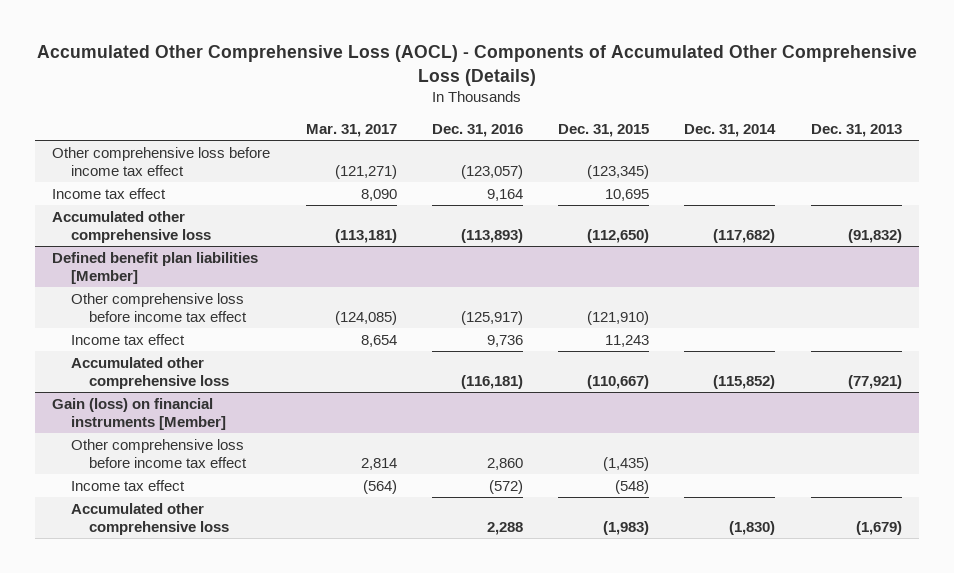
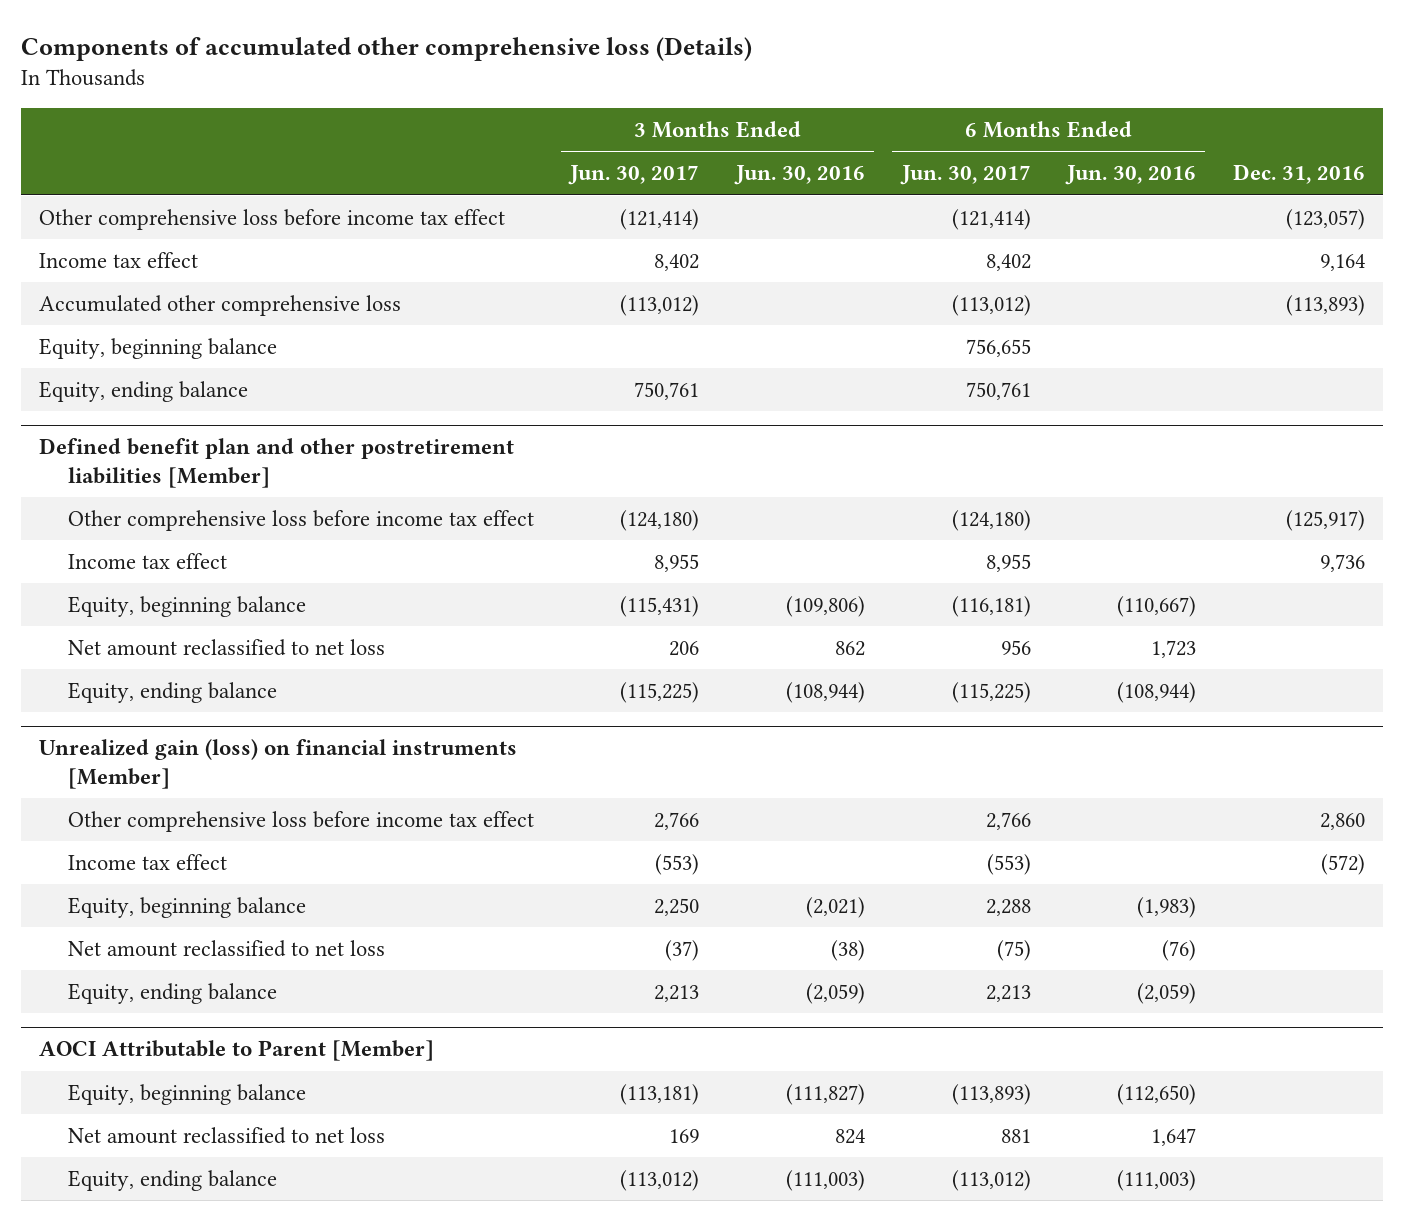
- Accumulated Other Comprehensive Loss (AOCL) - Components of Accumulated Other Comprehensive Loss (Details)
+ Components of accumulated other comprehensive loss (Details)
- | Mar. 31, 2017 | Dec. 31, 2016 | Dec. 31, 2015 | Dec. 31, 2014 | Dec. 31, 2013
+ | 3 Months Ended Jun. 30, 2017 | 3 Months Ended Jun. 30, 2016 | 6 Months Ended Jun. 30, 2017 | 6 Months Ended Jun. 30, 2016 | Dec. 31, 2016
- Defined benefit plan liabilities [Member]
+ Equity, beginning balance | | | 756,655 | |
+ Equity, ending balance | 750,761 | | 750,761 | |
+ Defined benefit plan and other postretirement liabilities [Member]
- Accumulated other comprehensive loss | | (116,181) | (110,667) | (115,852) | (77,921)
- Gain (loss) on financial instruments [Member]
+ Equity, beginning balance | (115,431) | (109,806) | (116,181) | (110,667) |
+ Net amount reclassified to net loss | 206 | 862 | 956 | 1,723 |
+ Equity, ending balance | (115,225) | (108,944) | (115,225) | (108,944) |
+ Unrealized gain (loss) on financial instruments [Member]
- Accumulated other comprehensive loss | | 2,288 | (1,983) | (1,830) | (1,679)
+ Equity, beginning balance | 2,250 | (2,021) | 2,288 | (1,983) |
+ Net amount reclassified to net loss | (37) | (38) | (75) | (76) |
+ Equity, ending balance | 2,213 | (2,059) | 2,213 | (2,059) |
+ AOCI Attributable to Parent [Member]
+ Equity, beginning balance | (113,181) | (111,827) | (113,893) | (112,650) |
+ Net amount reclassified to net loss | 169 | 824 | 881 | 1,647 |
+ Equity, ending balance | (113,012) | (111,003) | (113,012) | (111,003) |

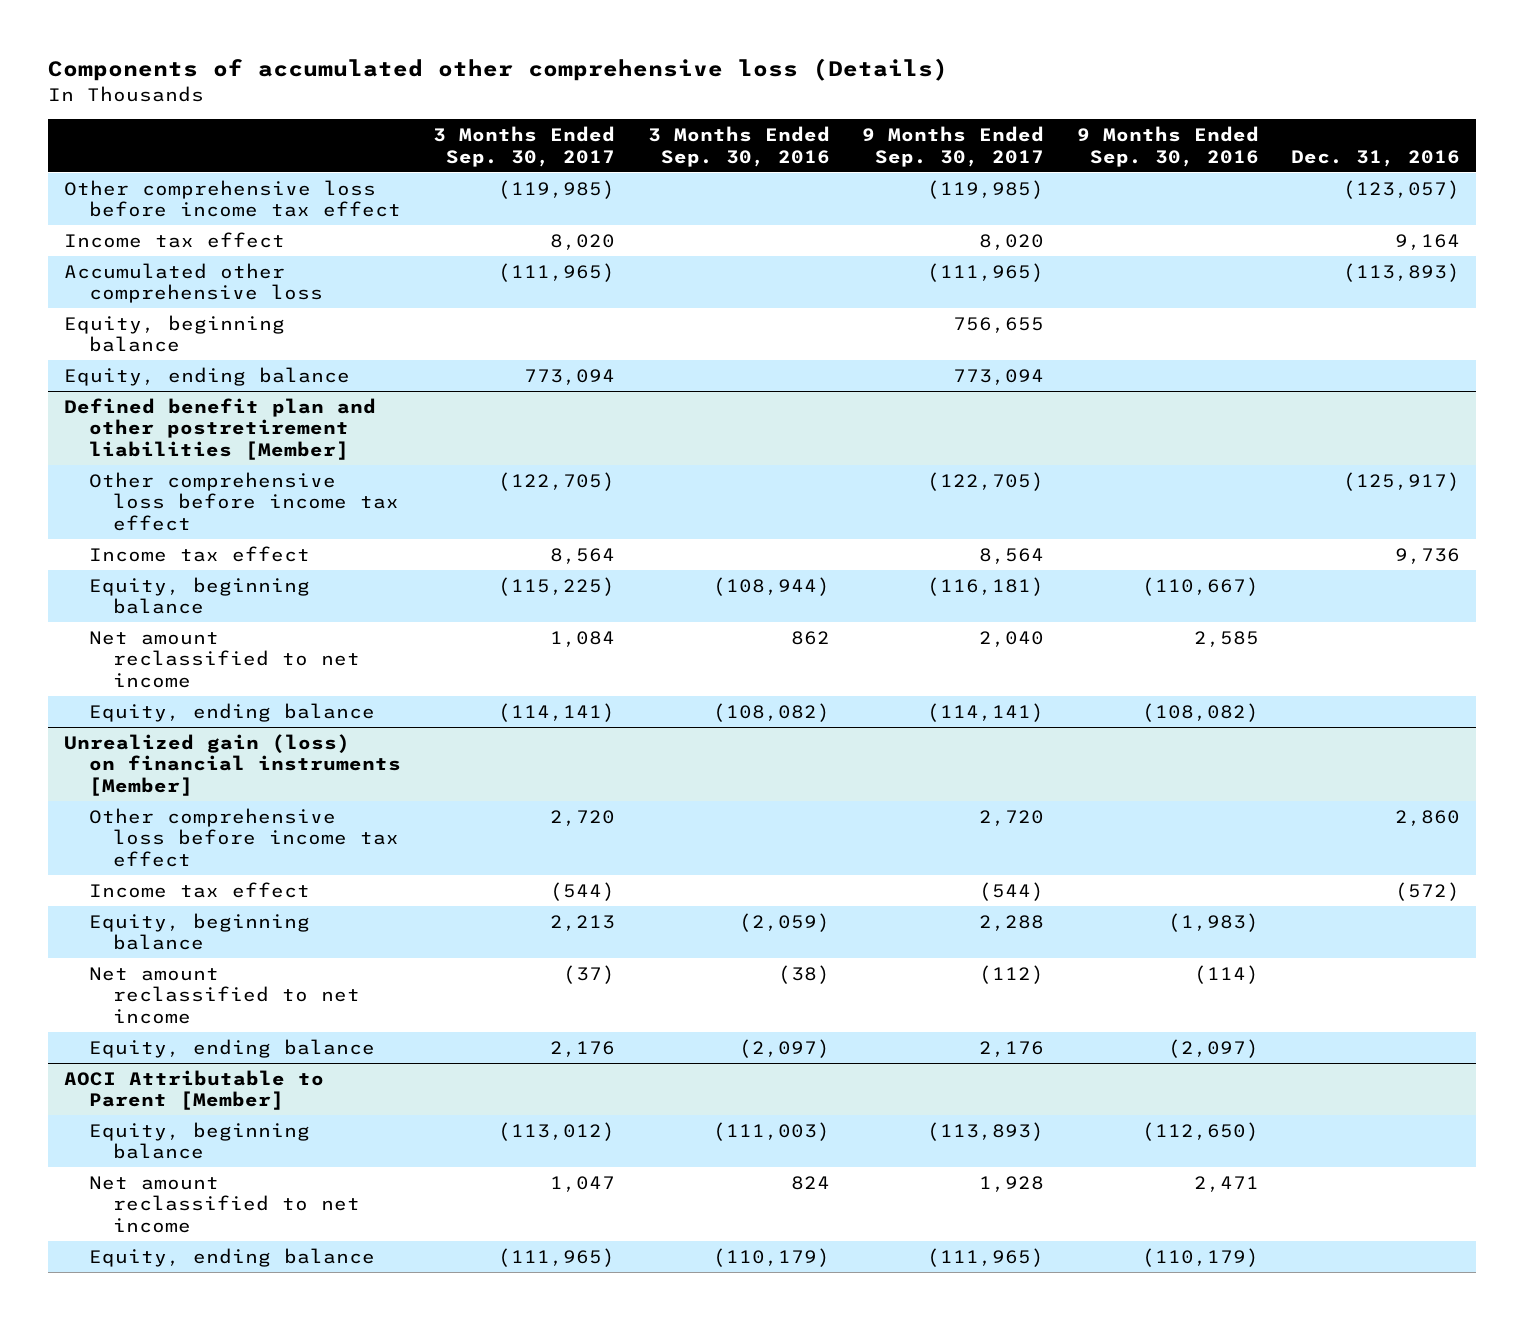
- | 3 Months Ended Jun. 30, 2017 | 3 Months Ended Jun. 30, 2016 | 6 Months Ended Jun. 30, 2017 | 6 Months Ended Jun. 30, 2016 | Dec. 31, 2016
+ | 3 Months Ended Sep. 30, 2017 | 3 Months Ended Sep. 30, 2016 | 9 Months Ended Sep. 30, 2017 | 9 Months Ended Sep. 30, 2016 | Dec. 31, 2016
@ Defined benefit plan and other postretirement liabilities [Member]
- Net amount reclassified to net loss | 206 | 862 | 956 | 1,723 |
+ Net amount reclassified to net income | 1,084 | 862 | 2,040 | 2,585 |
@ Unrealized gain (loss) on financial instruments [Member]
- Net amount reclassified to net loss | (37) | (38) | (75) | (76) |
+ Net amount reclassified to net income | (37) | (38) | (112) | (114) |
@ AOCI Attributable to Parent [Member]
- Net amount reclassified to net loss | 169 | 824 | 881 | 1,647 |
+ Net amount reclassified to net income | 1,047 | 824 | 1,928 | 2,471 |

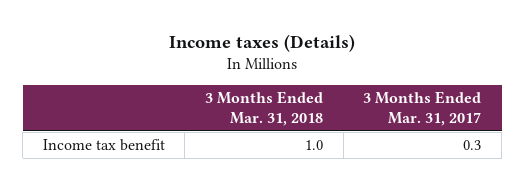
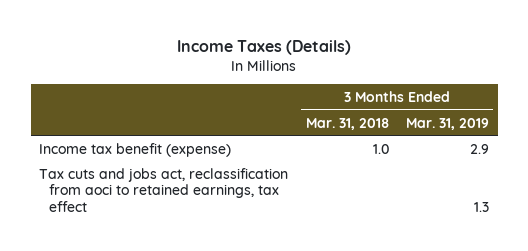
- Income taxes (Details)
+ Income Taxes (Details)
- | 3 Months Ended Mar. 31, 2018 | 3 Months Ended Mar. 31, 2017
+ | 3 Months Ended Mar. 31, 2018 | 3 Months Ended Mar. 31, 2019
- Income tax benefit | 1.0 | 0.3
+ Income tax benefit (expense) | 1.0 | 2.9
+ Tax cuts and jobs act, reclassification from aoci to retained earnings, tax effect | | 1.3

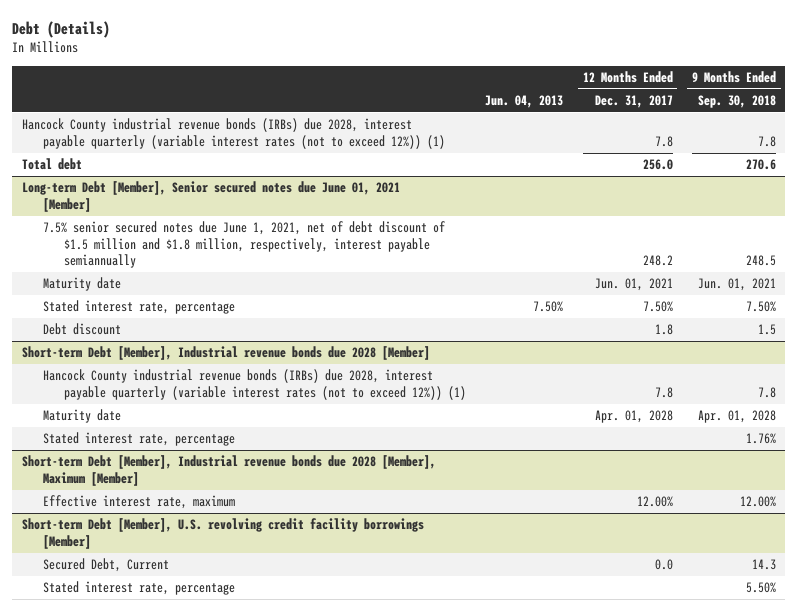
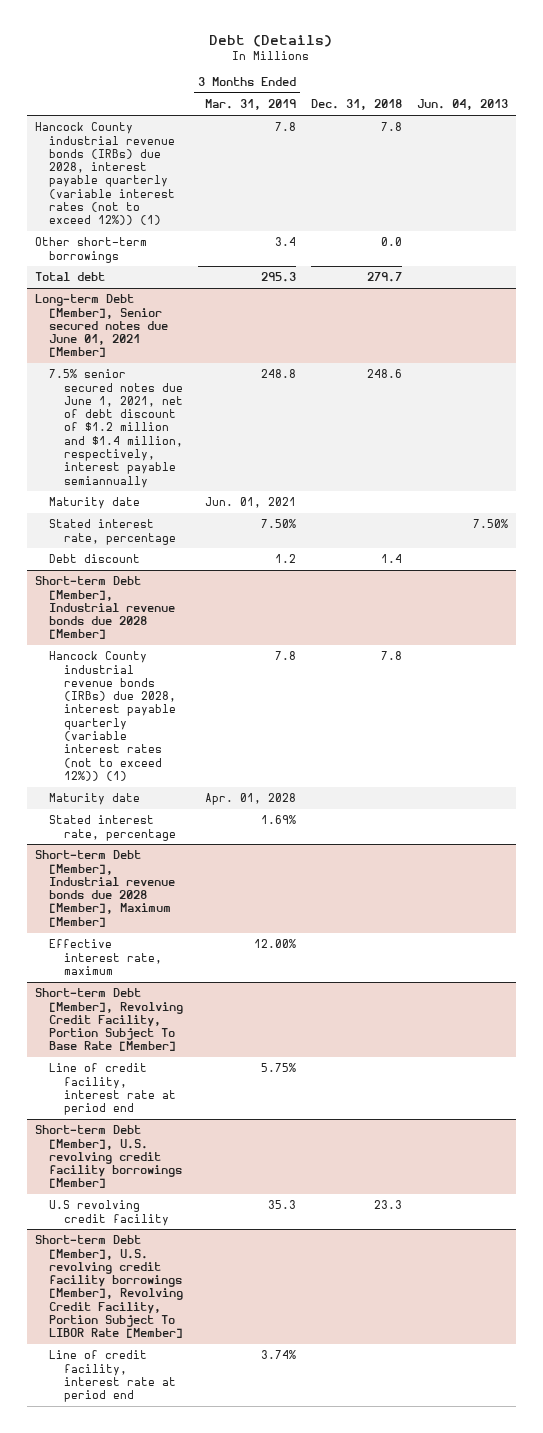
- | Jun. 04, 2013 | 12 Months Ended Dec. 31, 2017 | 9 Months Ended Sep. 30, 2018
+ | 3 Months Ended Mar. 31, 2019 | Dec. 31, 2018 | Jun. 04, 2013
+ Other short-term borrowings | 3.4 | 0.0 |
@ Long-term Debt [Member], Senior secured notes due June 01, 2021 [Member]
- 7.5% senior secured notes due June 1, 2021, net of debt discount of $1.5 million and $1.8 million, respectively, interest payable semiannually | | 248.2 | 248.5
+ 7.5% senior secured notes due June 1, 2021, net of debt discount of $1.2 million and $1.4 million, respectively, interest payable semiannually | 248.8 | 248.6 |
+ Short-term Debt [Member], Revolving Credit Facility, Portion Subject To Base Rate [Member]
+ Line of credit facility, interest rate at period end | 5.75% | |
@ Short-term Debt [Member], U.S. revolving credit facility borrowings [Member]
- Secured Debt, Current | | 0.0 | 14.3
- Stated interest rate, percentage | | | 5.50%
+ U.S revolving credit facility | 35.3 | 23.3 |
+ Short-term Debt [Member], U.S. revolving credit facility borrowings [Member], Revolving Credit Facility, Portion Subject To LIBOR Rate [Member]
+ Line of credit facility, interest rate at period end | 3.74% | |

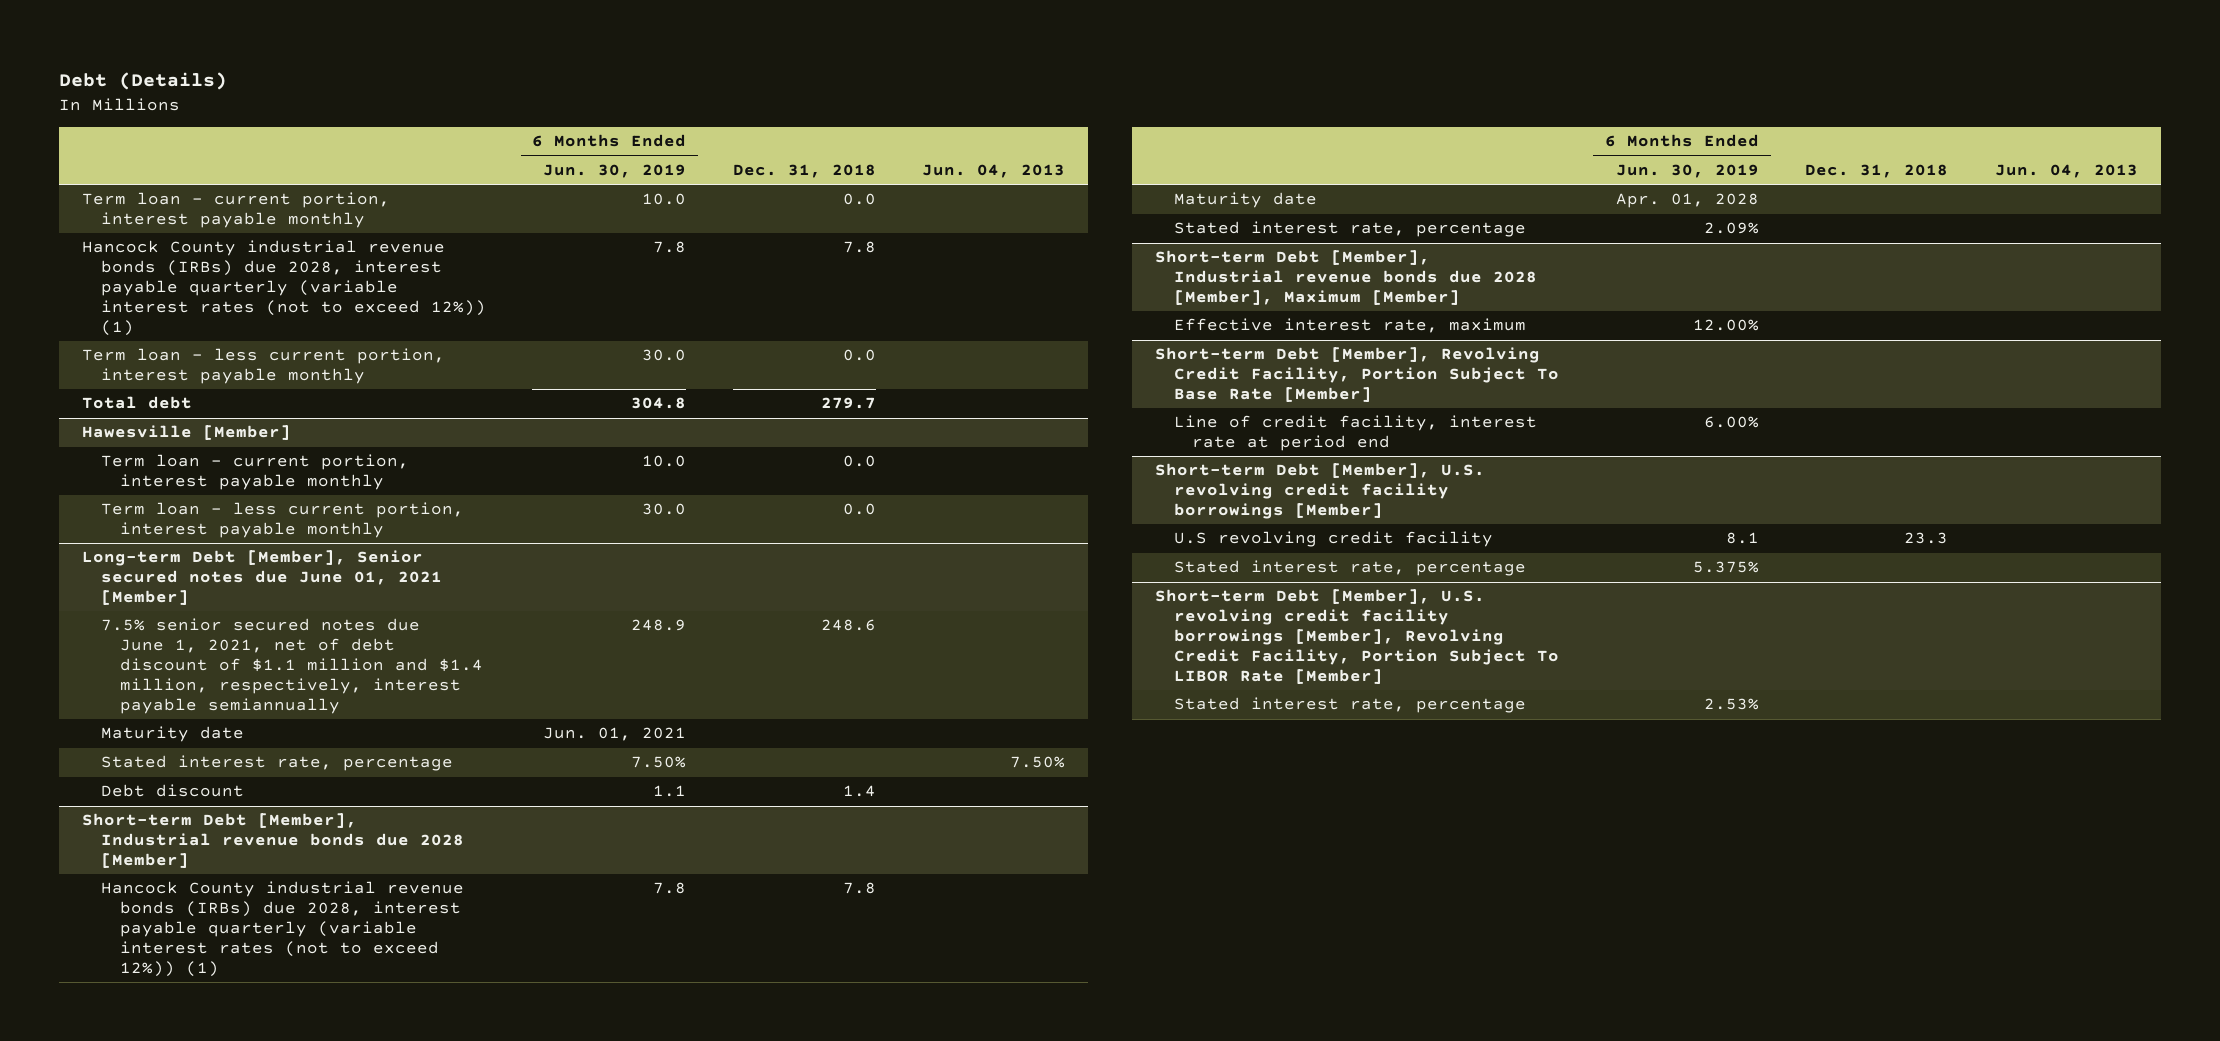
- | 3 Months Ended Mar. 31, 2019 | Dec. 31, 2018 | Jun. 04, 2013
+ | 6 Months Ended Jun. 30, 2019 | Dec. 31, 2018 | Jun. 04, 2013
+ Term loan - current portion, interest payable monthly | 10.0 | 0.0 |
- Other short-term borrowings | 3.4 | 0.0 |
+ Term loan - less current portion, interest payable monthly | 30.0 | 0.0 |
+ Hawesville [Member]
+ Term loan - current portion, interest payable monthly | 10.0 | 0.0 |
+ Term loan - less current portion, interest payable monthly | 30.0 | 0.0 |
@ Long-term Debt [Member], Senior secured notes due June 01, 2021 [Member]
- 7.5% senior secured notes due June 1, 2021, net of debt discount of $1.2 million and $1.4 million, respectively, interest payable semiannually | 248.8 | 248.6 |
+ 7.5% senior secured notes due June 1, 2021, net of debt discount of $1.1 million and $1.4 million, respectively, interest payable semiannually | 248.9 | 248.6 |
@ Short-term Debt [Member], U.S. revolving credit facility borrowings [Member]
+ Stated interest rate, percentage | 5.375% | |
@ Short-term Debt [Member], U.S. revolving credit facility borrowings [Member], Revolving Credit Facility, Portion Subject To LIBOR Rate [Member]
- Line of credit facility, interest rate at period end | 3.74% | |
+ Stated interest rate, percentage | 2.53% | |

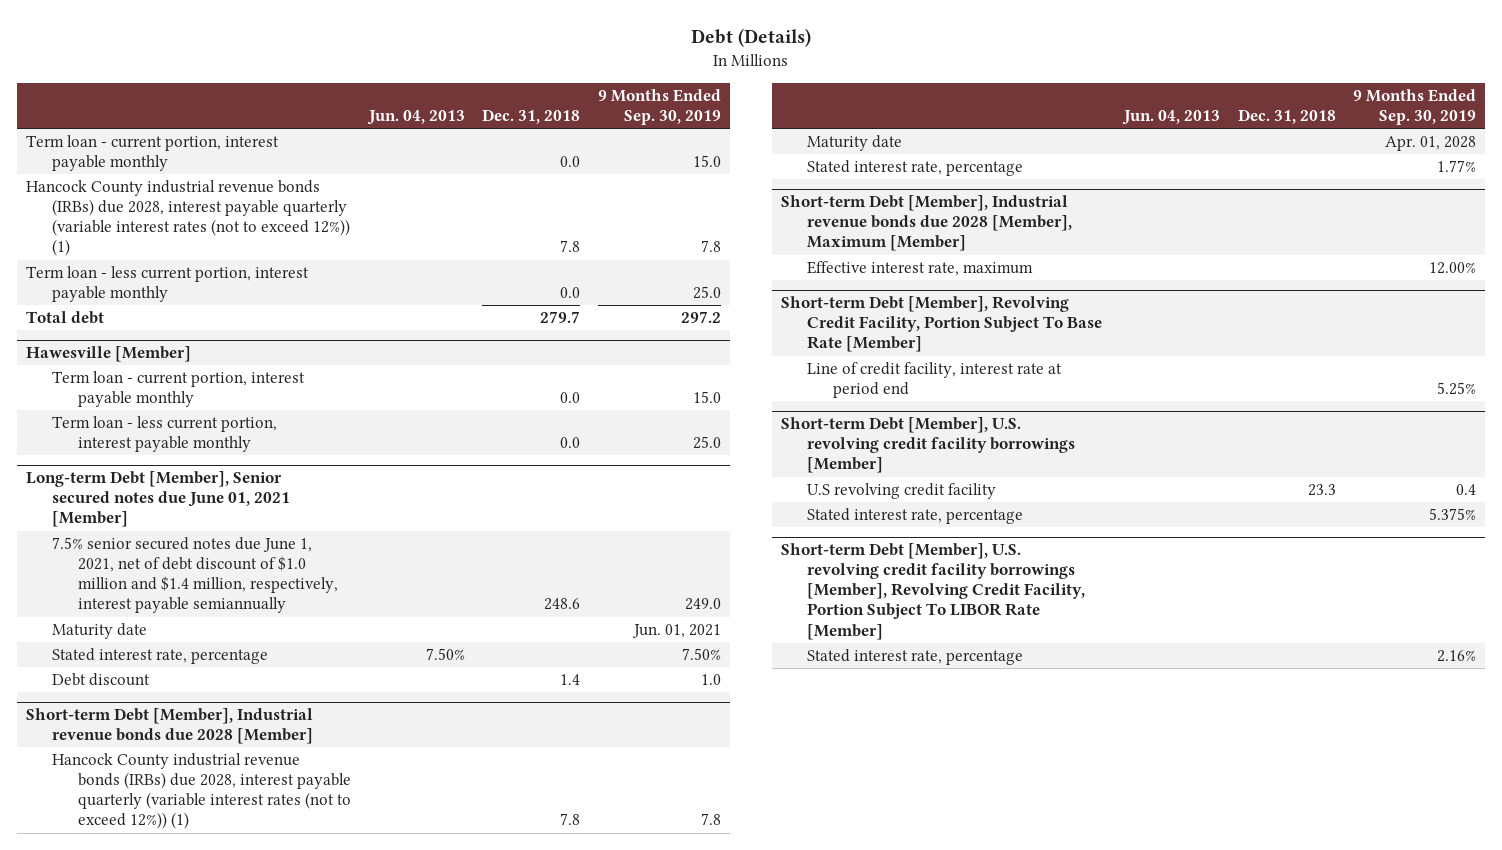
- | 6 Months Ended Jun. 30, 2019 | Dec. 31, 2018 | Jun. 04, 2013
+ | Jun. 04, 2013 | Dec. 31, 2018 | 9 Months Ended Sep. 30, 2019
@ Long-term Debt [Member], Senior secured notes due June 01, 2021 [Member]
- 7.5% senior secured notes due June 1, 2021, net of debt discount of $1.1 million and $1.4 million, respectively, interest payable semiannually | 248.9 | 248.6 |
+ 7.5% senior secured notes due June 1, 2021, net of debt discount of $1.0 million and $1.4 million, respectively, interest payable semiannually | | 248.6 | 249.0

